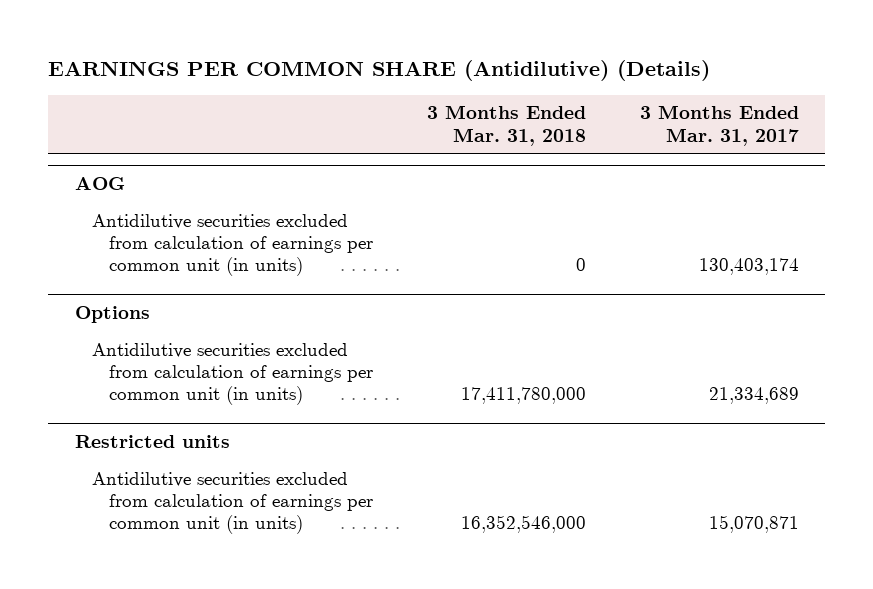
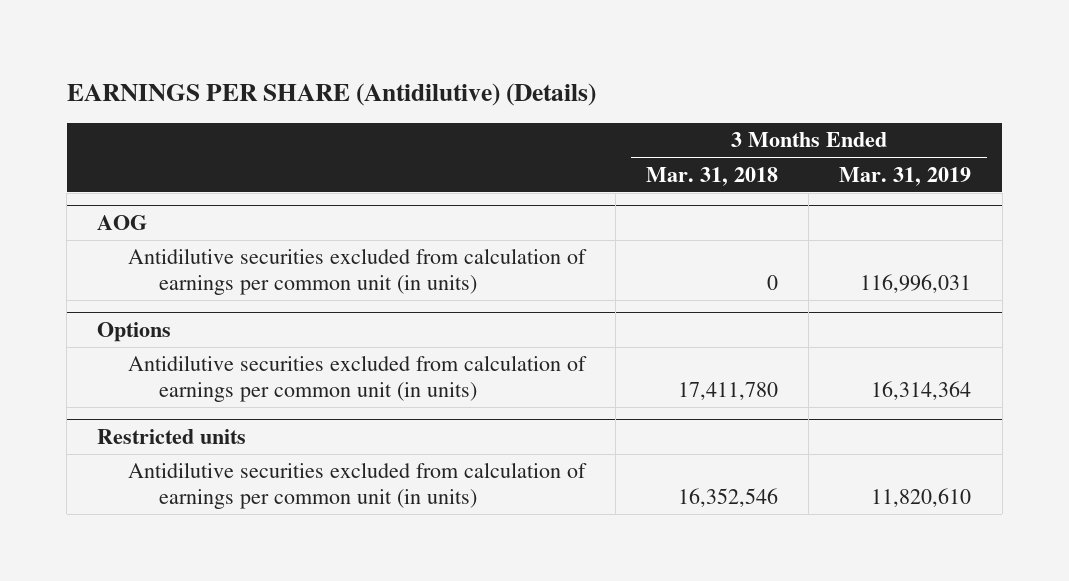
- EARNINGS PER COMMON SHARE (Antidilutive) (Details)
+ EARNINGS PER SHARE (Antidilutive) (Details)
- | 3 Months Ended Mar. 31, 2018 | 3 Months Ended Mar. 31, 2017
+ | 3 Months Ended Mar. 31, 2018 | 3 Months Ended Mar. 31, 2019
@ Options
- Antidilutive securities excluded from calculation of earnings per common unit (in units) | 17,411,780,000 | 21,334,689
+ Antidilutive securities excluded from calculation of earnings per common unit (in units) | 17,411,780 | 16,314,364
@ Restricted units
- Antidilutive securities excluded from calculation of earnings per common unit (in units) | 16,352,546,000 | 15,070,871
+ Antidilutive securities excluded from calculation of earnings per common unit (in units) | 16,352,546 | 11,820,610

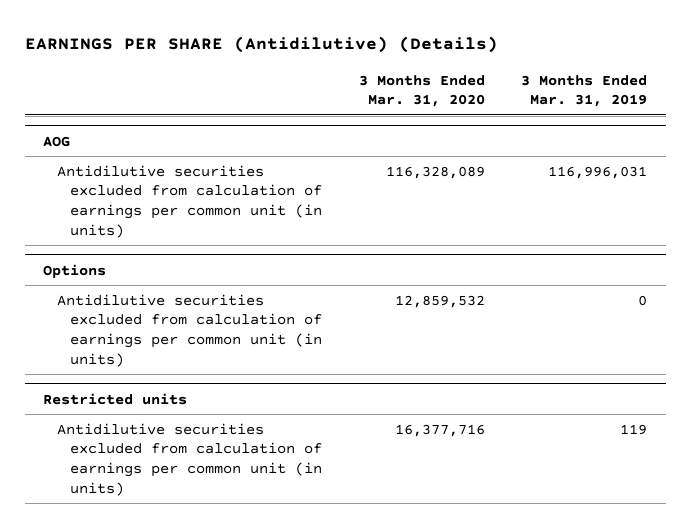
- | 3 Months Ended Mar. 31, 2018 | 3 Months Ended Mar. 31, 2019
+ | 3 Months Ended Mar. 31, 2020 | 3 Months Ended Mar. 31, 2019
@ Options
- Antidilutive securities excluded from calculation of earnings per common unit (in units) | 17,411,780 | 16,314,364
+ Antidilutive securities excluded from calculation of earnings per common unit (in units) | 12,859,532 | 0
@ Restricted units
- Antidilutive securities excluded from calculation of earnings per common unit (in units) | 16,352,546 | 11,820,610
+ Antidilutive securities excluded from calculation of earnings per common unit (in units) | 16,377,716 | 119

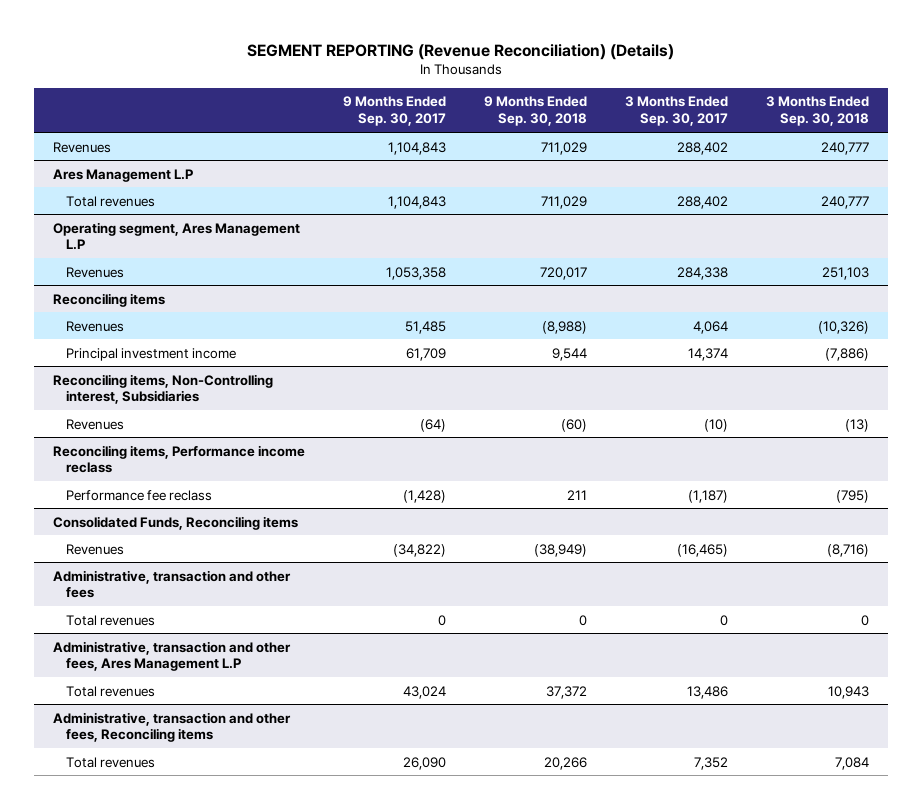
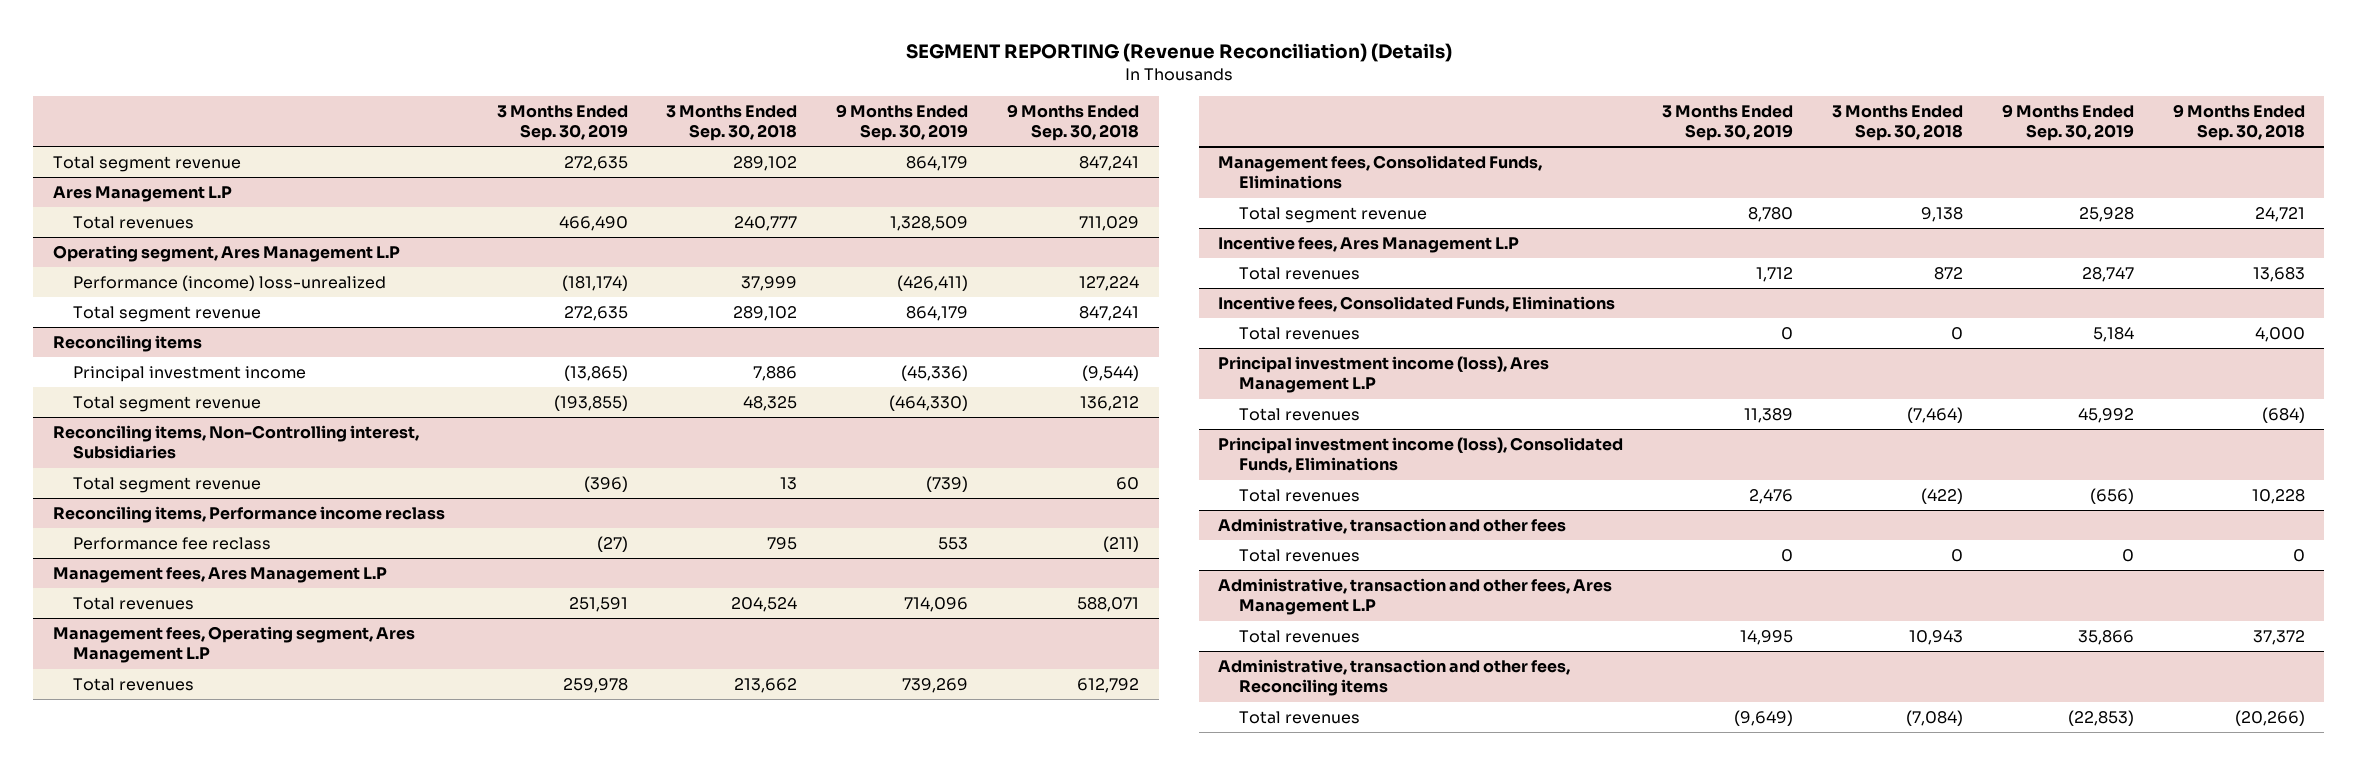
- | 9 Months Ended Sep. 30, 2017 | 9 Months Ended Sep. 30, 2018 | 3 Months Ended Sep. 30, 2017 | 3 Months Ended Sep. 30, 2018
+ | 3 Months Ended Sep. 30, 2019 | 3 Months Ended Sep. 30, 2018 | 9 Months Ended Sep. 30, 2019 | 9 Months Ended Sep. 30, 2018
- Revenues | 1,104,843 | 711,029 | 288,402 | 240,777
+ Total segment revenue | 272,635 | 289,102 | 864,179 | 847,241
@ Operating segment, Ares Management L.P
- Revenues | 1,053,358 | 720,017 | 284,338 | 251,103
+ Performance (income) loss-unrealized | (181,174) | 37,999 | (426,411) | 127,224
+ Total segment revenue | 272,635 | 289,102 | 864,179 | 847,241
@ Reconciling items
- Revenues | 51,485 | (8,988) | 4,064 | (10,326)
- Principal investment income | 61,709 | 9,544 | 14,374 | (7,886)
+ Principal investment income | (13,865) | 7,886 | (45,336) | (9,544)
+ Total segment revenue | (193,855) | 48,325 | (464,330) | 136,212
@ Reconciling items, Non-Controlling interest, Subsidiaries
- Revenues | (64) | (60) | (10) | (13)
+ Total segment revenue | (396) | 13 | (739) | 60
@ Reconciling items, Performance income reclass
- Performance fee reclass | (1,428) | 211 | (1,187) | (795)
- Consolidated Funds, Reconciling items
- Revenues | (34,822) | (38,949) | (16,465) | (8,716)
@ Reconciling items, Performance income reclass
+ Performance fee reclass | (27) | 795 | 553 | (211)
+ Management fees, Ares Management L.P
+ Total revenues | 251,591 | 204,524 | 714,096 | 588,071
+ Management fees, Operating segment, Ares Management L.P
+ Total revenues | 259,978 | 213,662 | 739,269 | 612,792
+ Management fees, Consolidated Funds, Eliminations
+ Total segment revenue | 8,780 | 9,138 | 25,928 | 24,721
+ Incentive fees, Ares Management L.P
+ Total revenues | 1,712 | 872 | 28,747 | 13,683
+ Incentive fees, Consolidated Funds, Eliminations
+ Total revenues | 0 | 0 | 5,184 | 4,000
+ Principal investment income (loss), Ares Management L.P
+ Total revenues | 11,389 | (7,464) | 45,992 | (684)
+ Principal investment income (loss), Consolidated Funds, Eliminations
+ Total revenues | 2,476 | (422) | (656) | 10,228
@ Administrative, transaction and other fees, Reconciling items
- Total revenues | 26,090 | 20,266 | 7,352 | 7,084
+ Total revenues | (9,649) | (7,084) | (22,853) | (20,266)

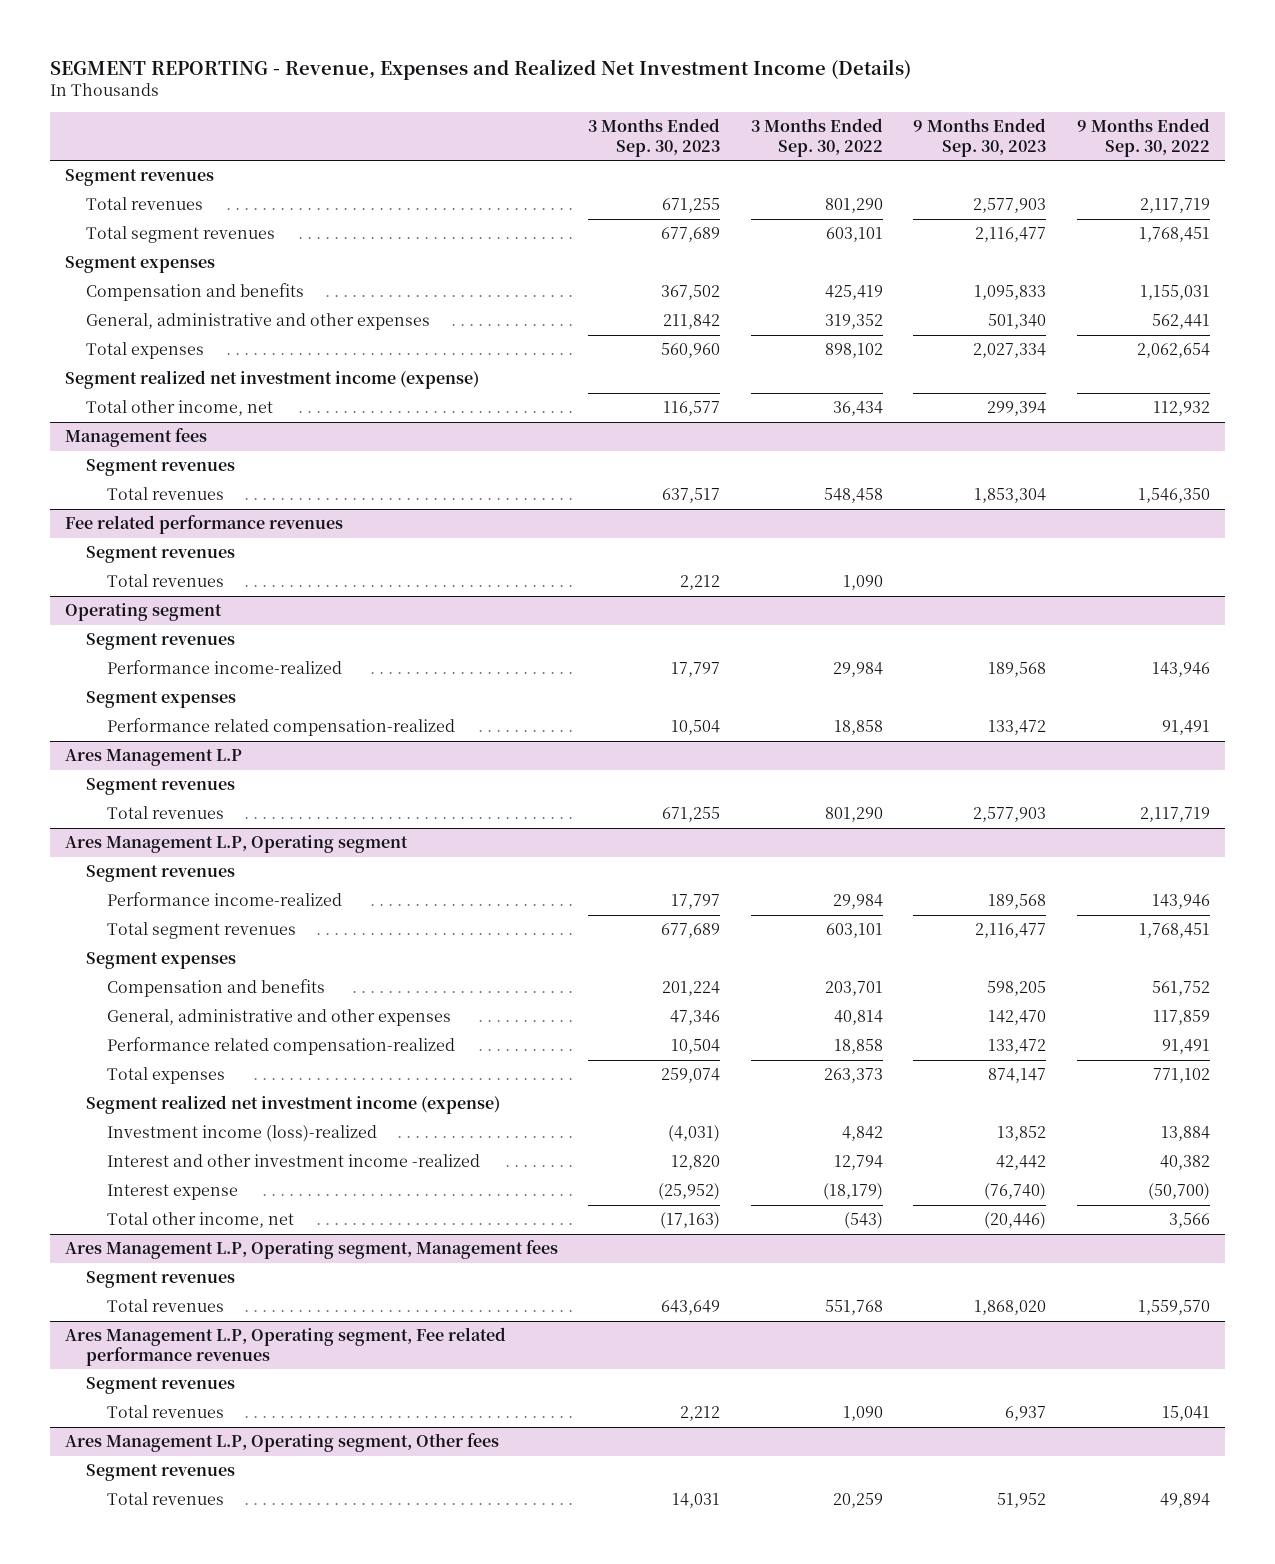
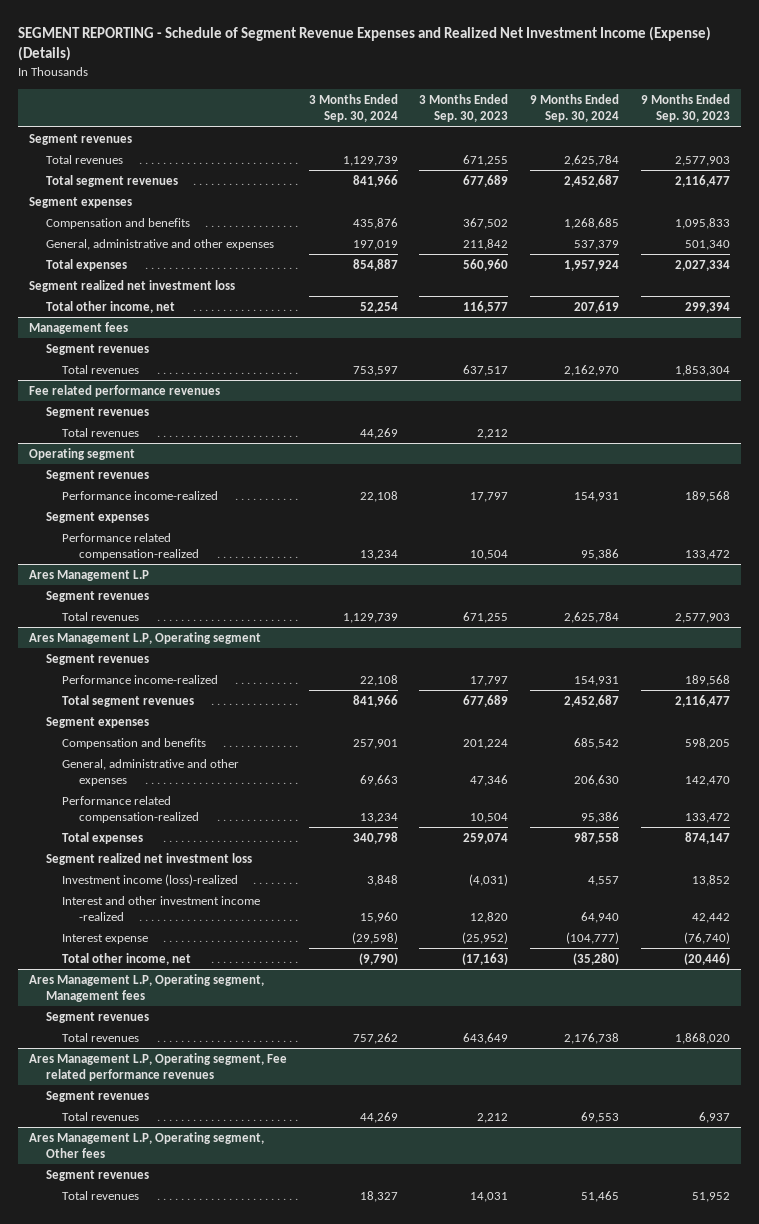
- SEGMENT REPORTING - Revenue, Expenses and Realized Net Investment Income (Details)
+ SEGMENT REPORTING - Schedule of Segment Revenue Expenses and Realized Net Investment Income (Expense) (Details)
- | 3 Months Ended Sep. 30, 2023 | 3 Months Ended Sep. 30, 2022 | 9 Months Ended Sep. 30, 2023 | 9 Months Ended Sep. 30, 2022
+ | 3 Months Ended Sep. 30, 2024 | 3 Months Ended Sep. 30, 2023 | 9 Months Ended Sep. 30, 2024 | 9 Months Ended Sep. 30, 2023
- Segment realized net investment income (expense)
+ Segment realized net investment loss
@ Ares Management L.P, Operating segment
- Segment realized net investment income (expense)
+ Segment realized net investment loss

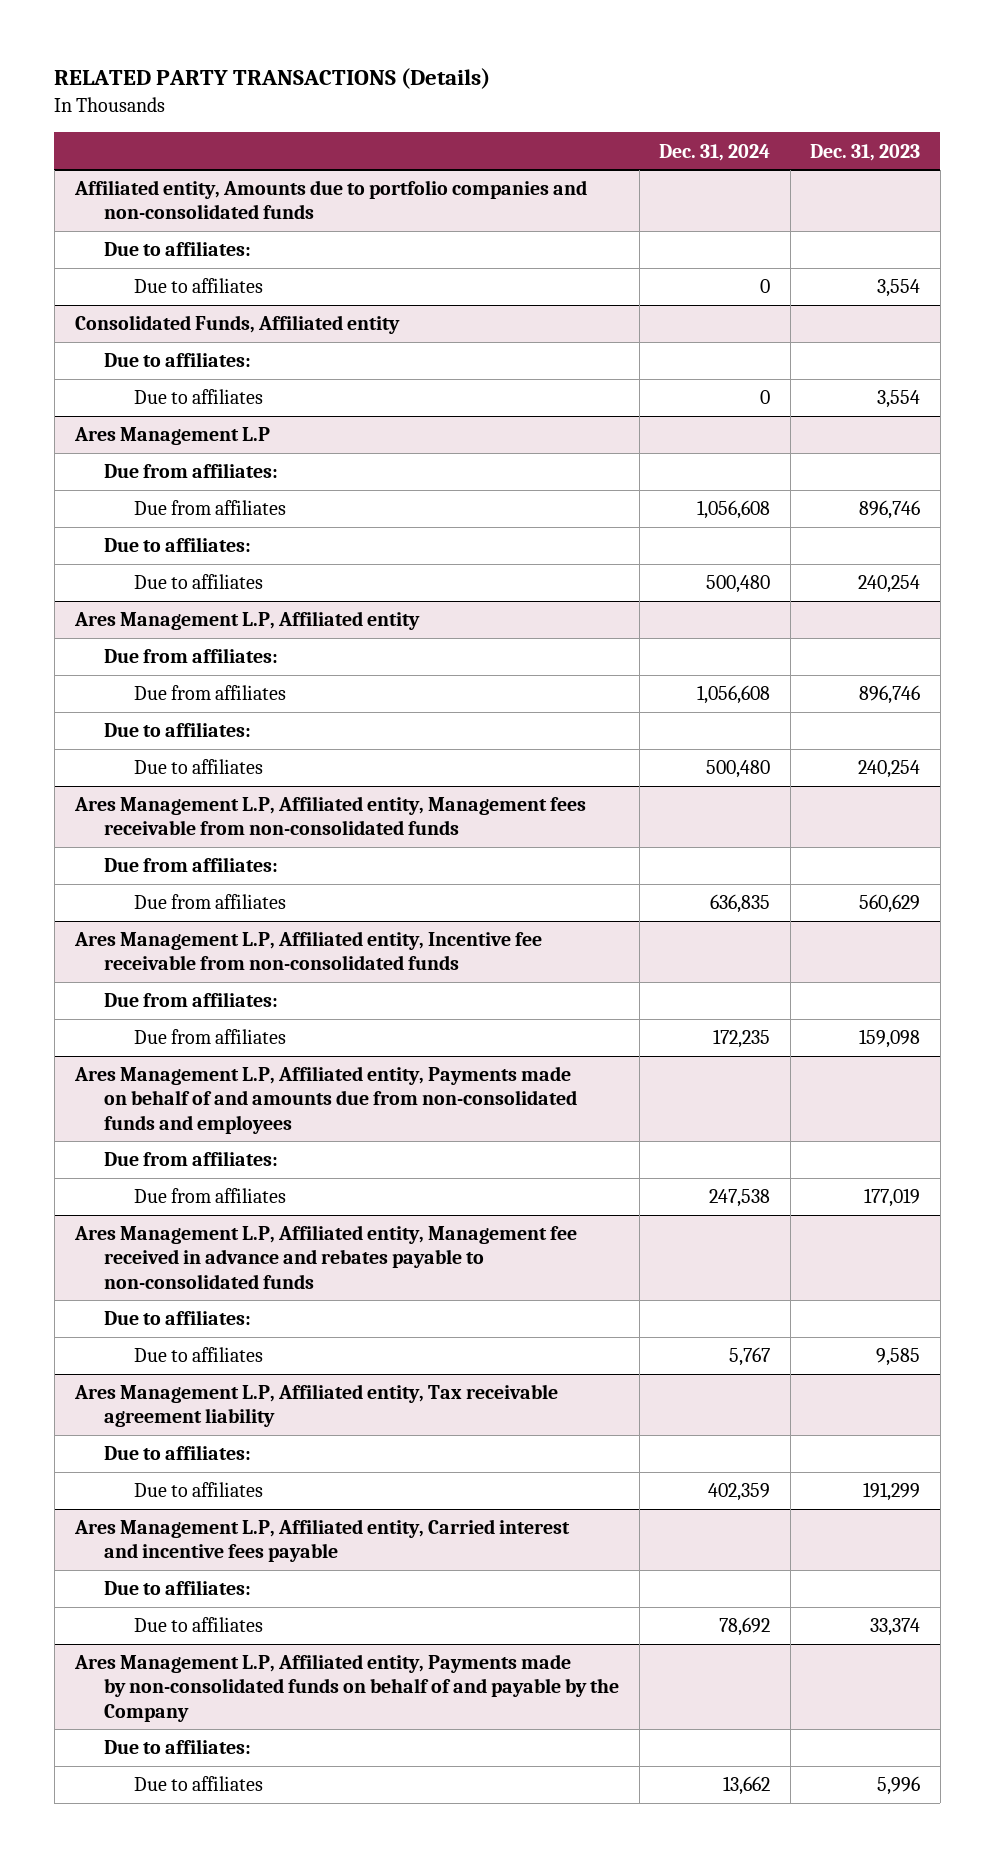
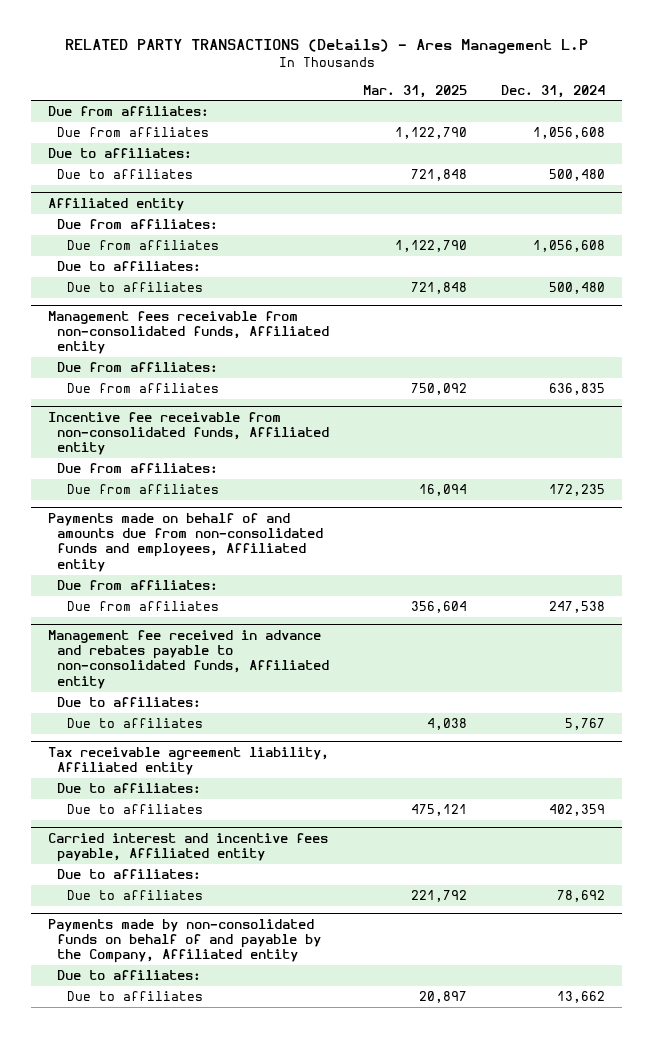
- RELATED PARTY TRANSACTIONS (Details)
+ RELATED PARTY TRANSACTIONS (Details) - Ares Management L.P
- | Dec. 31, 2024 | Dec. 31, 2023
+ | Mar. 31, 2025 | Dec. 31, 2024
- Affiliated entity, Amounts due to portfolio companies and non-consolidated funds
- Due to affiliates:
- Due to affiliates | 0 | 3,554
- Consolidated Funds, Affiliated entity
- Due to affiliates:
- Due to affiliates | 0 | 3,554
- Ares Management L.P
- Ares Management L.P, Affiliated entity
+ Affiliated entity
- Ares Management L.P, Affiliated entity, Management fees receivable from non-consolidated funds
+ Management fees receivable from non-consolidated funds, Affiliated entity
- Ares Management L.P, Affiliated entity, Incentive fee receivable from non-consolidated funds
+ Incentive fee receivable from non-consolidated funds, Affiliated entity
- Ares Management L.P, Affiliated entity, Payments made on behalf of and amounts due from non-consolidated funds and employees
+ Payments made on behalf of and amounts due from non-consolidated funds and employees, Affiliated entity
- Ares Management L.P, Affiliated entity, Management fee received in advance and rebates payable to non-consolidated funds
+ Management fee received in advance and rebates payable to non-consolidated funds, Affiliated entity
- Ares Management L.P, Affiliated entity, Tax receivable agreement liability
+ Tax receivable agreement liability, Affiliated entity
- Ares Management L.P, Affiliated entity, Carried interest and incentive fees payable
+ Carried interest and incentive fees payable, Affiliated entity
- Ares Management L.P, Affiliated entity, Payments made by non-consolidated funds on behalf of and payable by the Company
+ Payments made by non-consolidated funds on behalf of and payable by the Company, Affiliated entity

